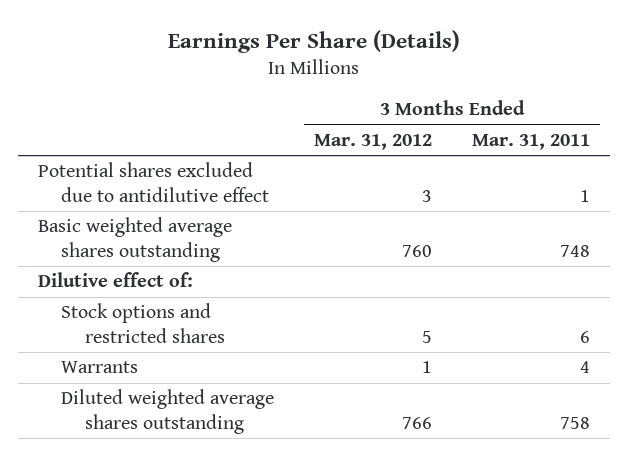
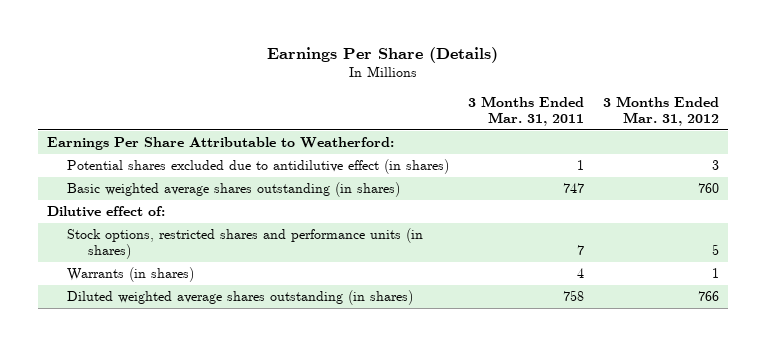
- | 3 Months Ended Mar. 31, 2012 | 3 Months Ended Mar. 31, 2011
+ | 3 Months Ended Mar. 31, 2011 | 3 Months Ended Mar. 31, 2012
- Potential shares excluded due to antidilutive effect | 3 | 1
- Basic weighted average shares outstanding | 760 | 748
+ Earnings Per Share Attributable to Weatherford:
+ Potential shares excluded due to antidilutive effect (in shares) | 1 | 3
+ Basic weighted average shares outstanding (in shares) | 747 | 760
- Stock options and restricted shares | 5 | 6
- Warrants | 1 | 4
- Diluted weighted average shares outstanding | 766 | 758
+ Stock options, restricted shares and performance units (in shares) | 7 | 5
+ Warrants (in shares) | 4 | 1
+ Diluted weighted average shares outstanding (in shares) | 758 | 766

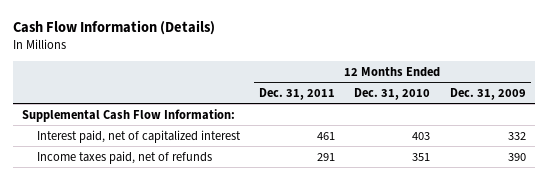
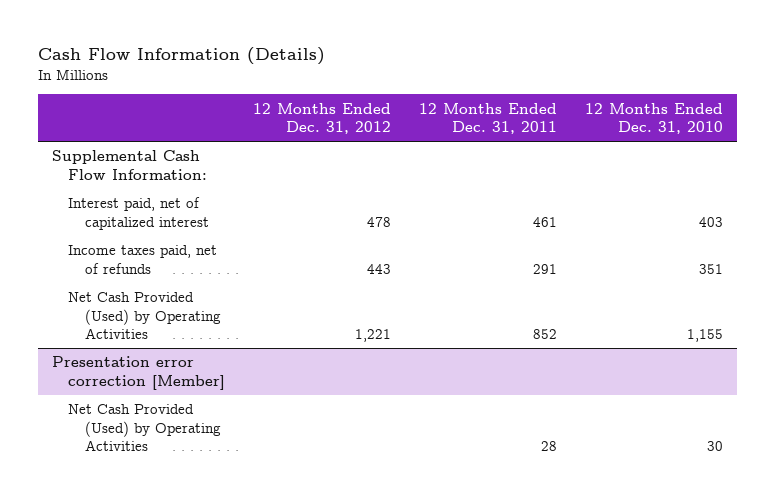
- | 12 Months Ended Dec. 31, 2011 | 12 Months Ended Dec. 31, 2010 | 12 Months Ended Dec. 31, 2009
+ | 12 Months Ended Dec. 31, 2012 | 12 Months Ended Dec. 31, 2011 | 12 Months Ended Dec. 31, 2010
+ Net Cash Provided (Used) by Operating Activities | 1,221 | 852 | 1,155
+ Presentation error correction [Member]
+ Net Cash Provided (Used) by Operating Activities | | 28 | 30

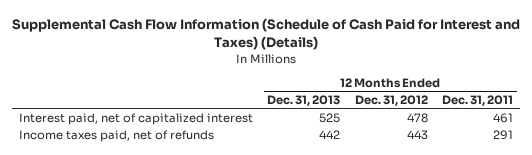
- Cash Flow Information (Details)
+ Supplemental Cash Flow Information (Schedule of Cash Paid for Interest and Taxes) (Details)
- | 12 Months Ended Dec. 31, 2012 | 12 Months Ended Dec. 31, 2011 | 12 Months Ended Dec. 31, 2010
+ | 12 Months Ended Dec. 31, 2013 | 12 Months Ended Dec. 31, 2012 | 12 Months Ended Dec. 31, 2011
- Supplemental Cash Flow Information:
- Net Cash Provided (Used) by Operating Activities | 1,221 | 852 | 1,155
- Presentation error correction [Member]
- Net Cash Provided (Used) by Operating Activities | | 28 | 30

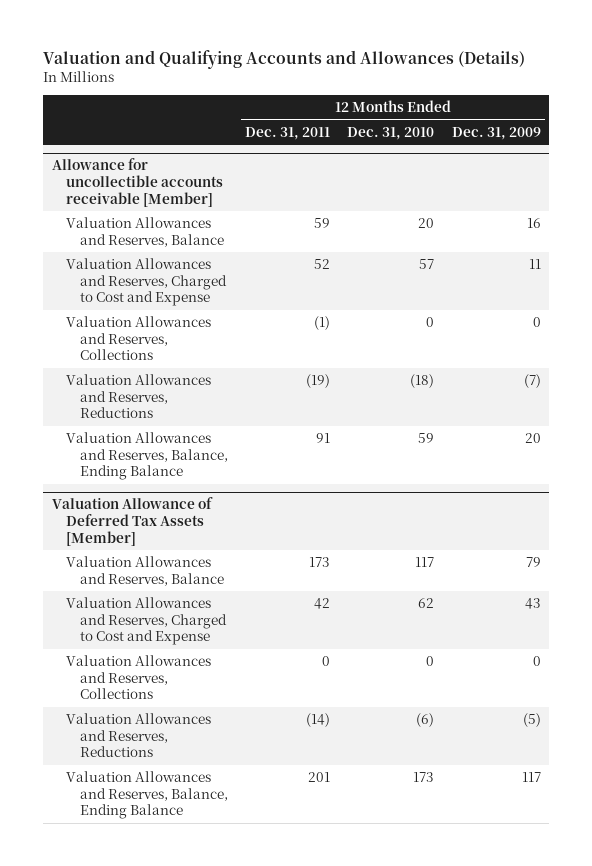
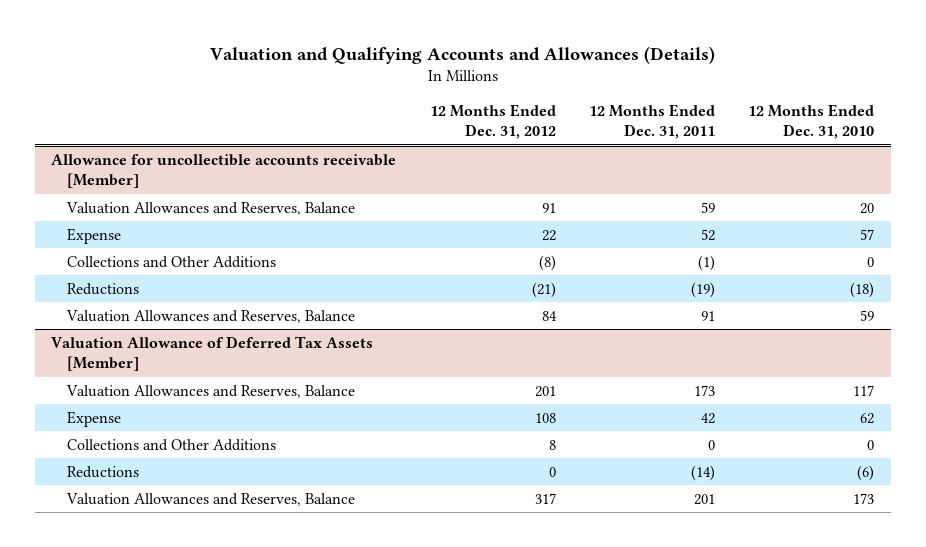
- | 12 Months Ended Dec. 31, 2011 | 12 Months Ended Dec. 31, 2010 | 12 Months Ended Dec. 31, 2009
+ | 12 Months Ended Dec. 31, 2012 | 12 Months Ended Dec. 31, 2011 | 12 Months Ended Dec. 31, 2010
@ Allowance for uncollectible accounts receivable [Member]
- Valuation Allowances and Reserves, Charged to Cost and Expense | 52 | 57 | 11
- Valuation Allowances and Reserves, Collections | (1) | 0 | 0
- Valuation Allowances and Reserves, Reductions | (19) | (18) | (7)
- Valuation Allowances and Reserves, Balance, Ending Balance | 91 | 59 | 20
+ Expense | 22 | 52 | 57
+ Collections and Other Additions | (8) | (1) | 0
+ Reductions | (21) | (19) | (18)
+ Valuation Allowances and Reserves, Balance | 84 | 91 | 59
@ Valuation Allowance of Deferred Tax Assets [Member]
- Valuation Allowances and Reserves, Charged to Cost and Expense | 42 | 62 | 43
- Valuation Allowances and Reserves, Collections | 0 | 0 | 0
- Valuation Allowances and Reserves, Reductions | (14) | (6) | (5)
- Valuation Allowances and Reserves, Balance, Ending Balance | 201 | 173 | 117
+ Expense | 108 | 42 | 62
+ Collections and Other Additions | 8 | 0 | 0
+ Reductions | 0 | (14) | (6)
+ Valuation Allowances and Reserves, Balance | 317 | 201 | 173

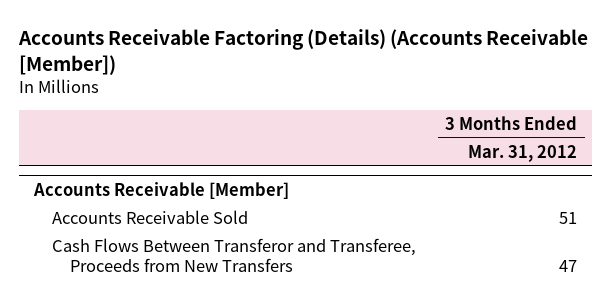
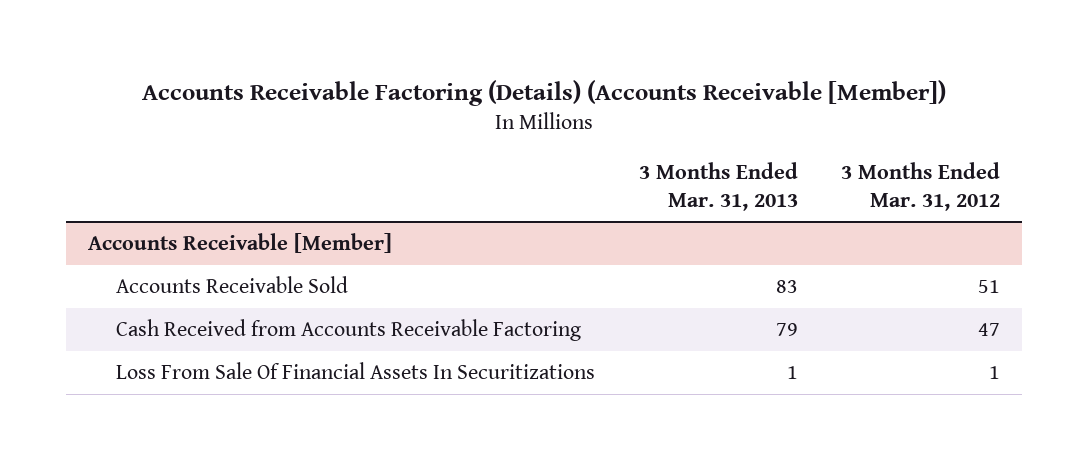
- | 3 Months Ended Mar. 31, 2012
+ | 3 Months Ended Mar. 31, 2013 | 3 Months Ended Mar. 31, 2012
@ Accounts Receivable [Member]
- Cash Flows Between Transferor and Transferee, Proceeds from New Transfers | 47
+ Cash Received from Accounts Receivable Factoring | 79 | 47
+ Loss From Sale Of Financial Assets In Securitizations | 1 | 1

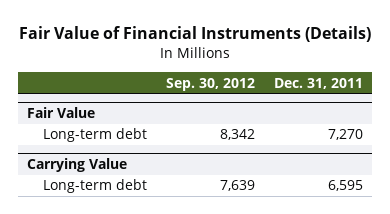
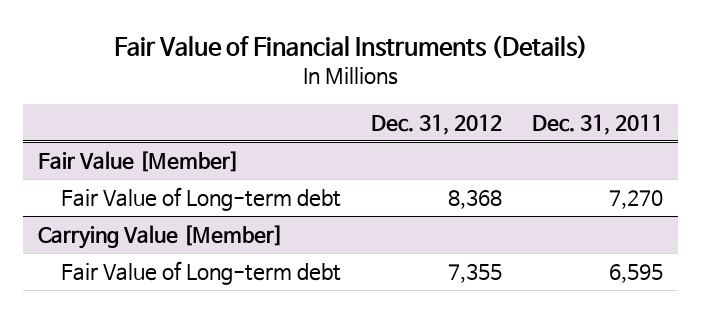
- | Sep. 30, 2012 | Dec. 31, 2011
+ | Dec. 31, 2012 | Dec. 31, 2011
- Fair Value
- Long-term debt | 8,342 | 7,270
- Carrying Value
- Long-term debt | 7,639 | 6,595
+ Fair Value [Member]
+ Fair Value of Long-term debt | 8,368 | 7,270
+ Carrying Value [Member]
+ Fair Value of Long-term debt | 7,355 | 6,595

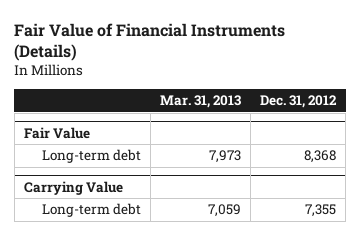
- | Dec. 31, 2012 | Dec. 31, 2011
+ | Mar. 31, 2013 | Dec. 31, 2012
- Fair Value [Member]
- Fair Value of Long-term debt | 8,368 | 7,270
- Carrying Value [Member]
- Fair Value of Long-term debt | 7,355 | 6,595
+ Fair Value
+ Long-term debt | 7,973 | 8,368
+ Carrying Value
+ Long-term debt | 7,059 | 7,355

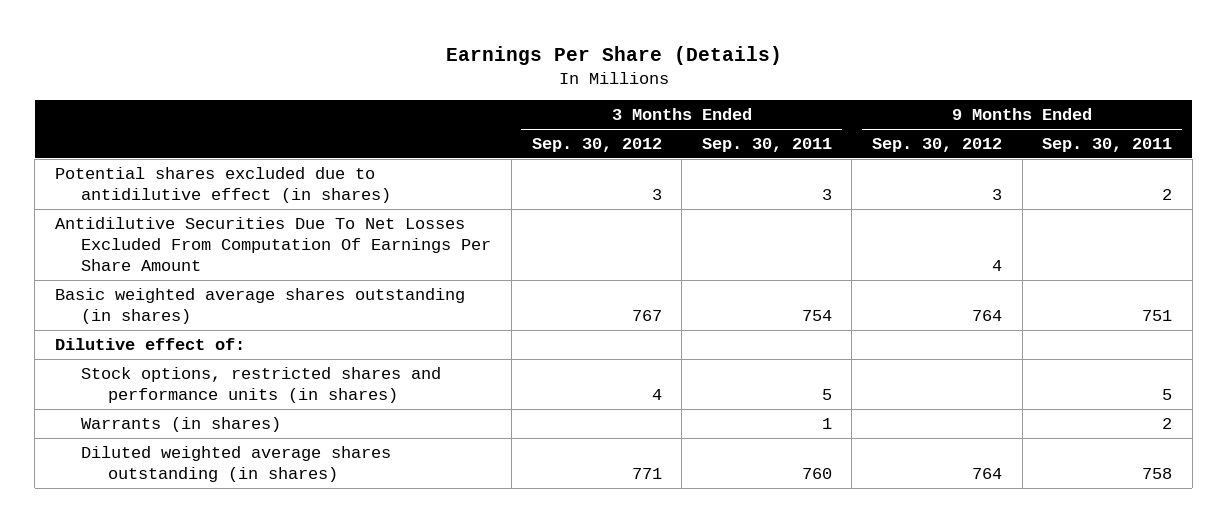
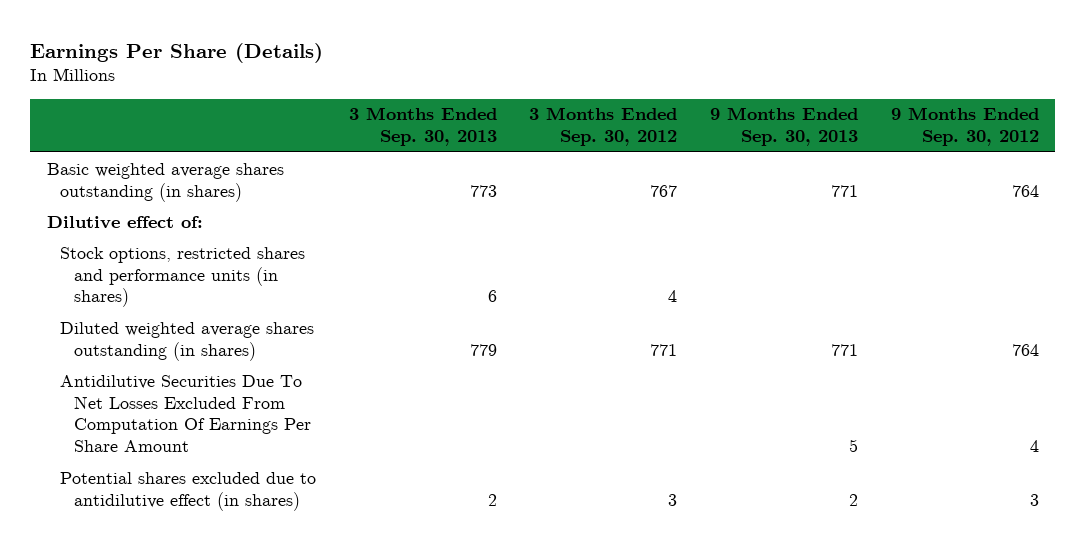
- | 3 Months Ended Sep. 30, 2012 | 3 Months Ended Sep. 30, 2011 | 9 Months Ended Sep. 30, 2012 | 9 Months Ended Sep. 30, 2011
+ | 3 Months Ended Sep. 30, 2013 | 3 Months Ended Sep. 30, 2012 | 9 Months Ended Sep. 30, 2013 | 9 Months Ended Sep. 30, 2012
- Warrants (in shares) | | 1 | | 2
moved down: Antidilutive Securities Due To Net Losses Excluded From Computation Of Earnings Per Share Amount | | | 5 | 4
moved down: Potential shares excluded due to antidilutive effect (in shares) | 2 | 3 | 2 | 3

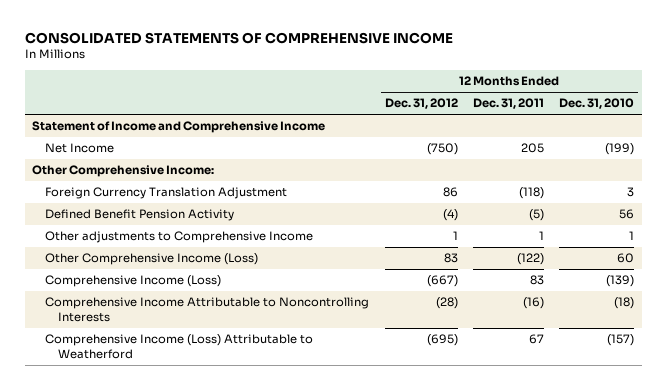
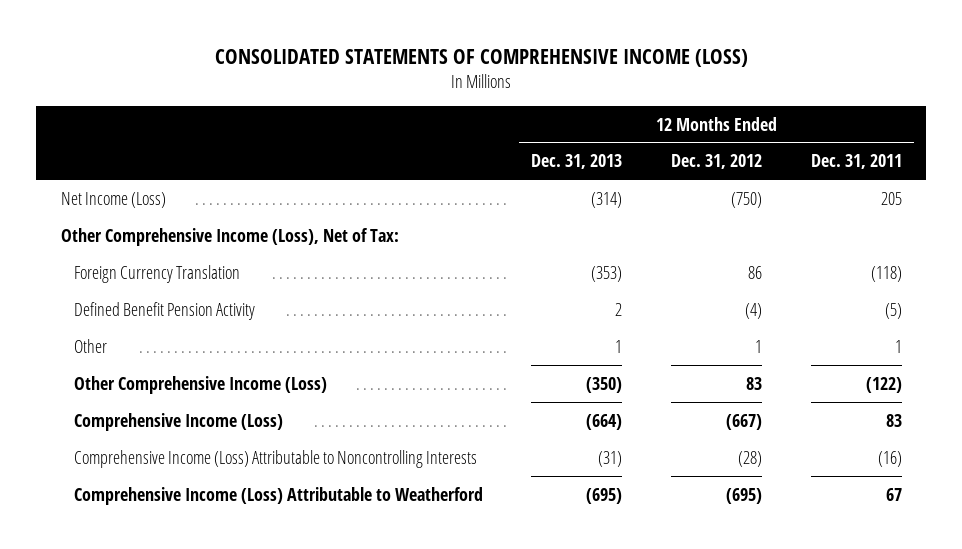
- CONSOLIDATED STATEMENTS OF COMPREHENSIVE INCOME
+ CONSOLIDATED STATEMENTS OF COMPREHENSIVE INCOME (LOSS)
- | 12 Months Ended Dec. 31, 2012 | 12 Months Ended Dec. 31, 2011 | 12 Months Ended Dec. 31, 2010
+ | 12 Months Ended Dec. 31, 2013 | 12 Months Ended Dec. 31, 2012 | 12 Months Ended Dec. 31, 2011
- Statement of Income and Comprehensive Income
- Net Income | (750) | 205 | (199)
- Other Comprehensive Income:
- Foreign Currency Translation Adjustment | 86 | (118) | 3
+ Net Income (Loss) | (314) | (750) | 205
+ Other Comprehensive Income (Loss), Net of Tax:
+ Foreign Currency Translation | (353) | 86 | (118)
- Other adjustments to Comprehensive Income | 1 | 1 | 1
+ Other | 1 | 1 | 1
- Comprehensive Income Attributable to Noncontrolling Interests | (28) | (16) | (18)
+ Comprehensive Income (Loss) Attributable to Noncontrolling Interests | (31) | (28) | (16)

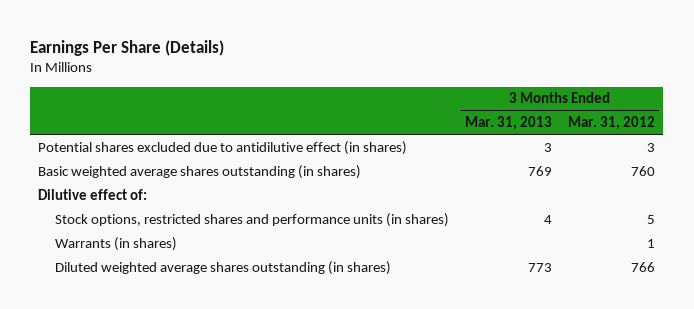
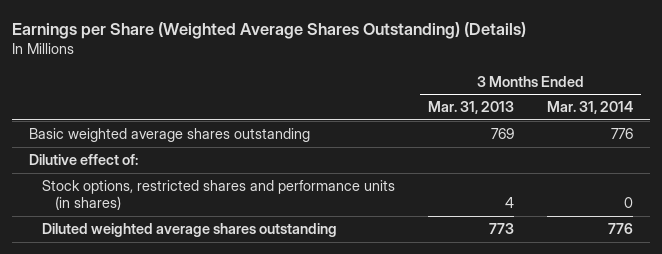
- Earnings Per Share (Details)
+ Earnings per Share (Weighted Average Shares Outstanding) (Details)
- | 3 Months Ended Mar. 31, 2013 | 3 Months Ended Mar. 31, 2012
+ | 3 Months Ended Mar. 31, 2013 | 3 Months Ended Mar. 31, 2014
- Potential shares excluded due to antidilutive effect (in shares) | 3 | 3
- Basic weighted average shares outstanding (in shares) | 769 | 760
+ Basic weighted average shares outstanding | 769 | 776
- Warrants (in shares) | | 1
- Diluted weighted average shares outstanding (in shares) | 773 | 766
+ Diluted weighted average shares outstanding | 773 | 776

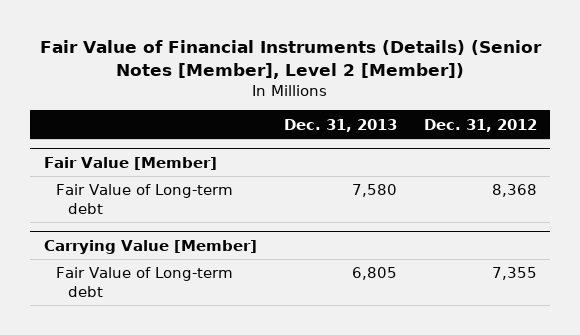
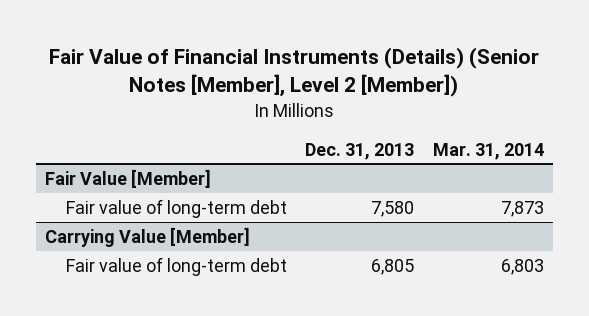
- | Dec. 31, 2013 | Dec. 31, 2012
+ | Dec. 31, 2013 | Mar. 31, 2014
@ Fair Value [Member]
- Fair Value of Long-term debt | 7,580 | 8,368
+ Fair value of long-term debt | 7,580 | 7,873
@ Carrying Value [Member]
- Fair Value of Long-term debt | 6,805 | 7,355
+ Fair value of long-term debt | 6,805 | 6,803

